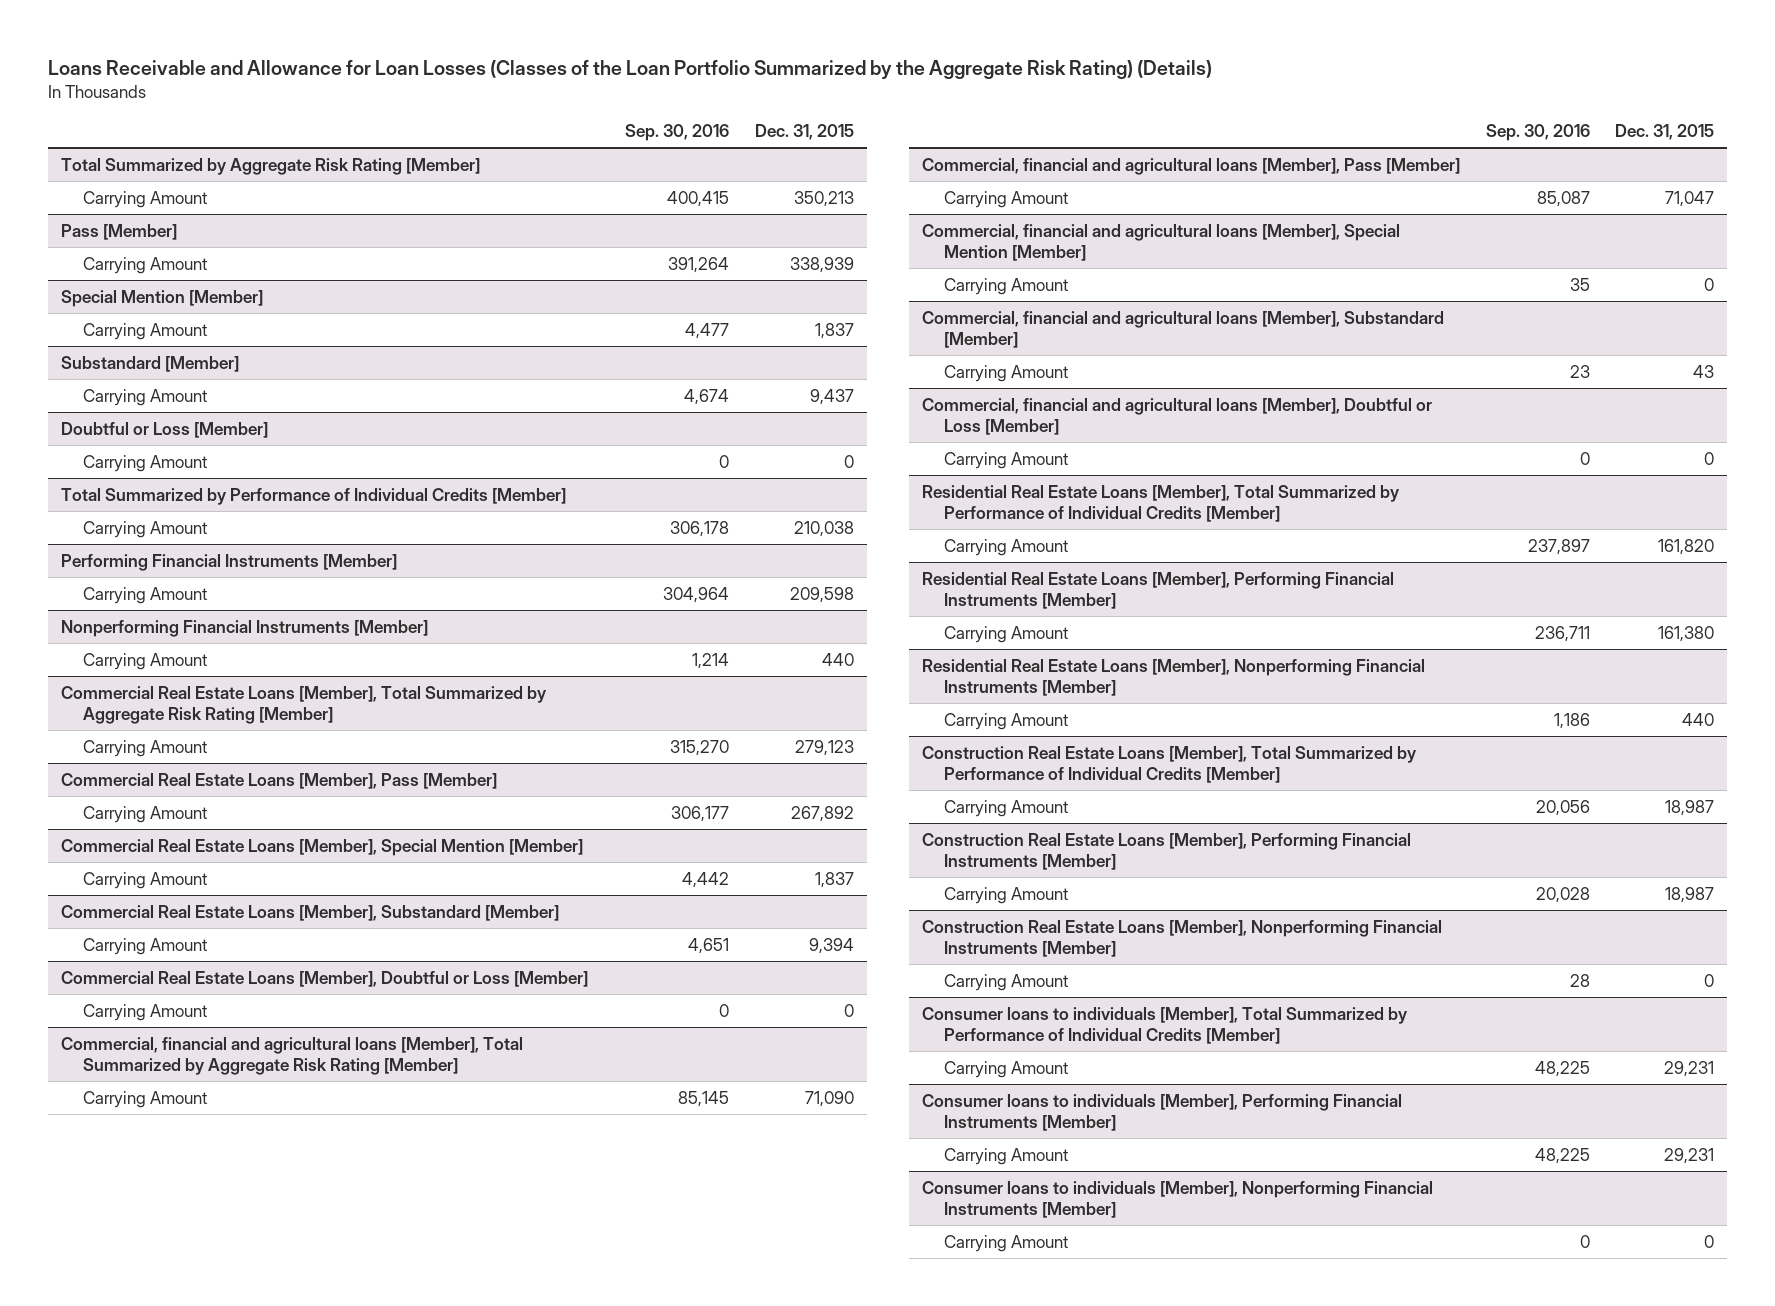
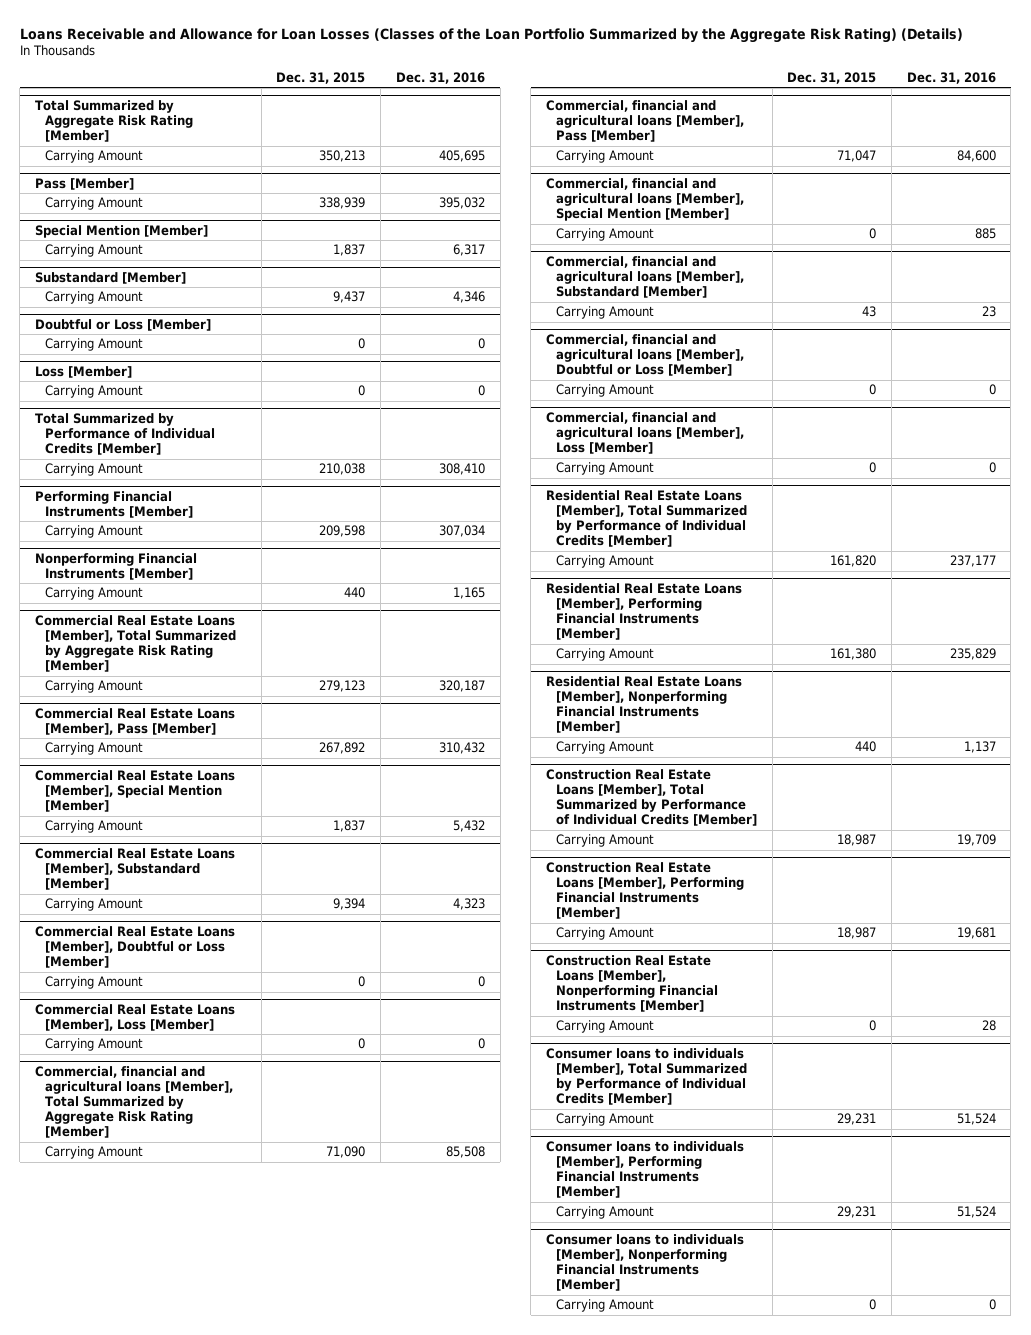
- | Sep. 30, 2016 | Dec. 31, 2015
+ | Dec. 31, 2015 | Dec. 31, 2016
+ Loss [Member]
+ Carrying Amount | 0 | 0
+ Commercial Real Estate Loans [Member], Loss [Member]
+ Carrying Amount | 0 | 0
+ Commercial, financial and agricultural loans [Member], Loss [Member]
+ Carrying Amount | 0 | 0

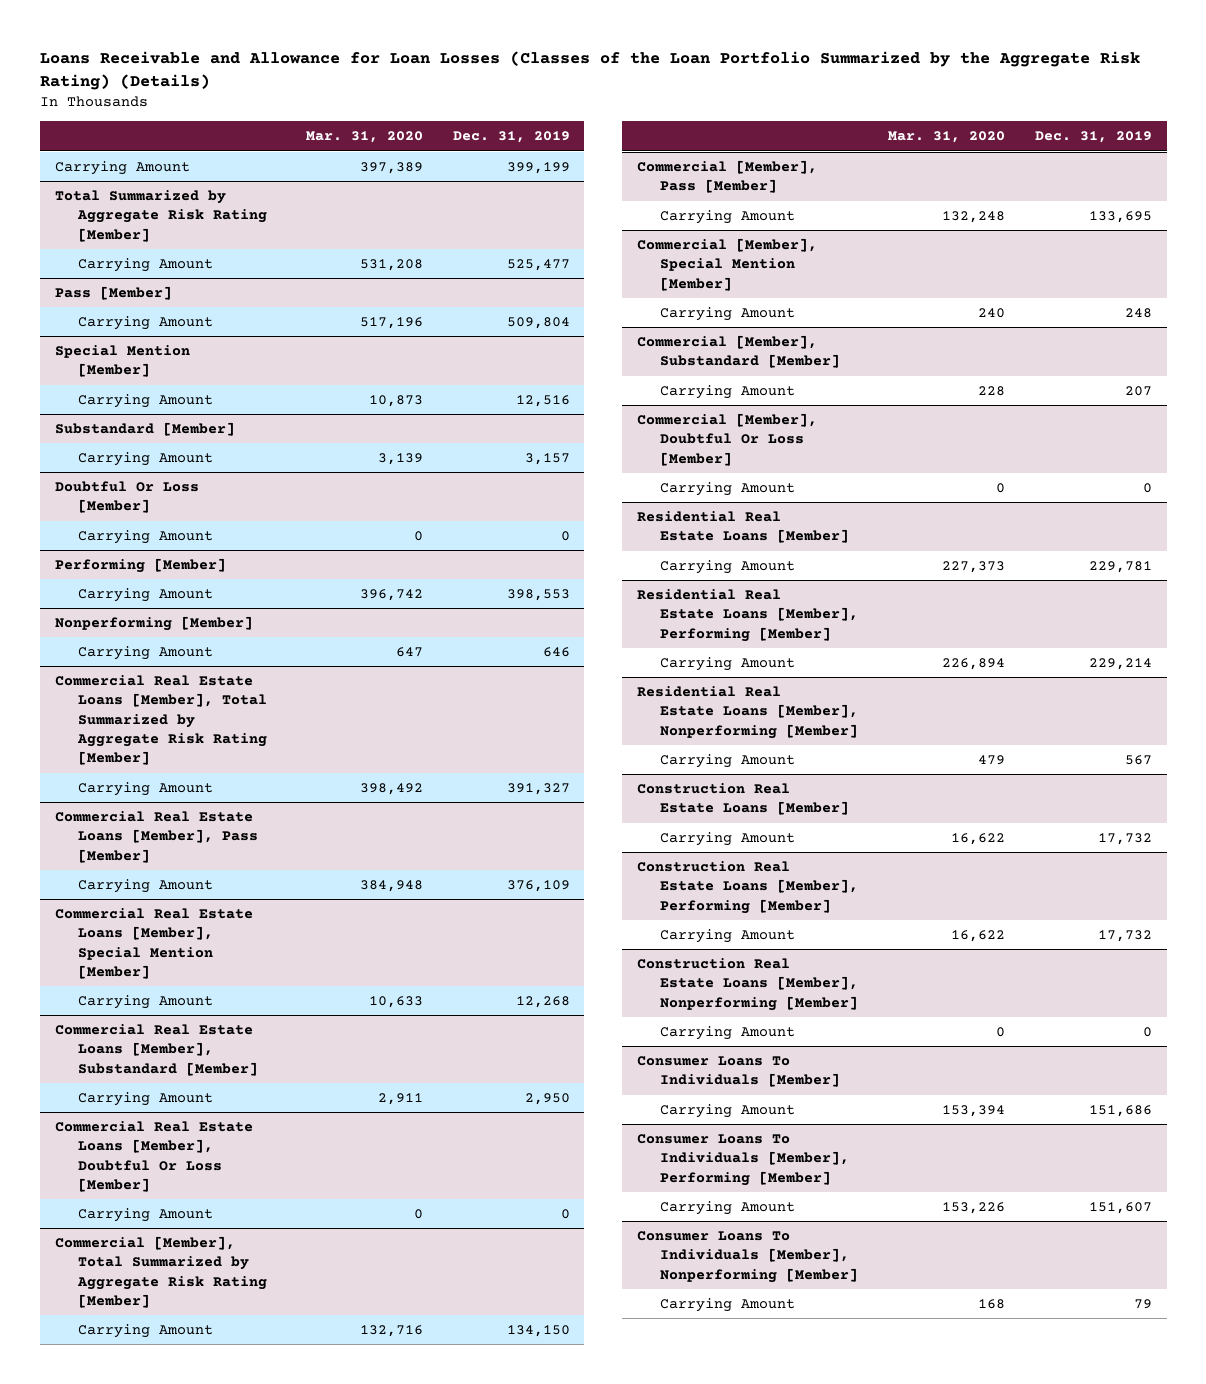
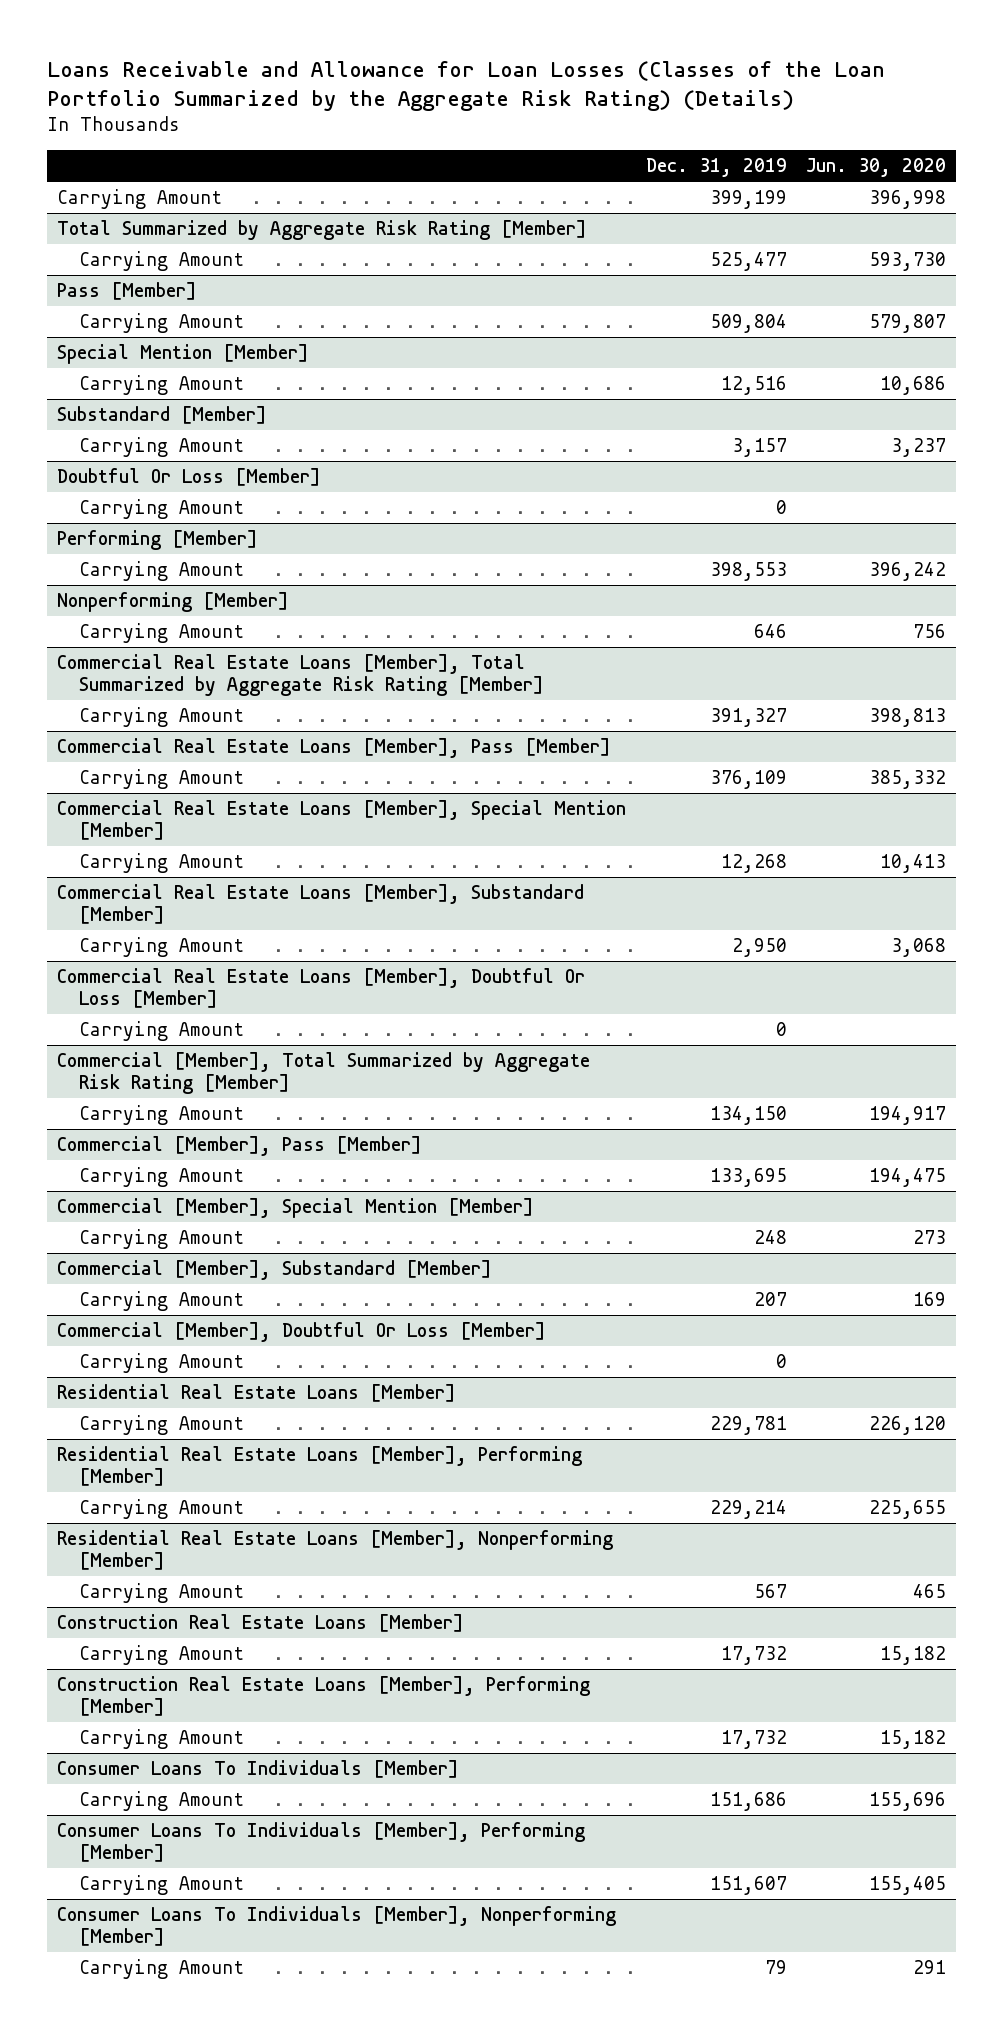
- | Mar. 31, 2020 | Dec. 31, 2019
+ | Dec. 31, 2019 | Jun. 30, 2020
- Construction Real Estate Loans [Member], Nonperforming [Member]
- Carrying Amount | 0 | 0

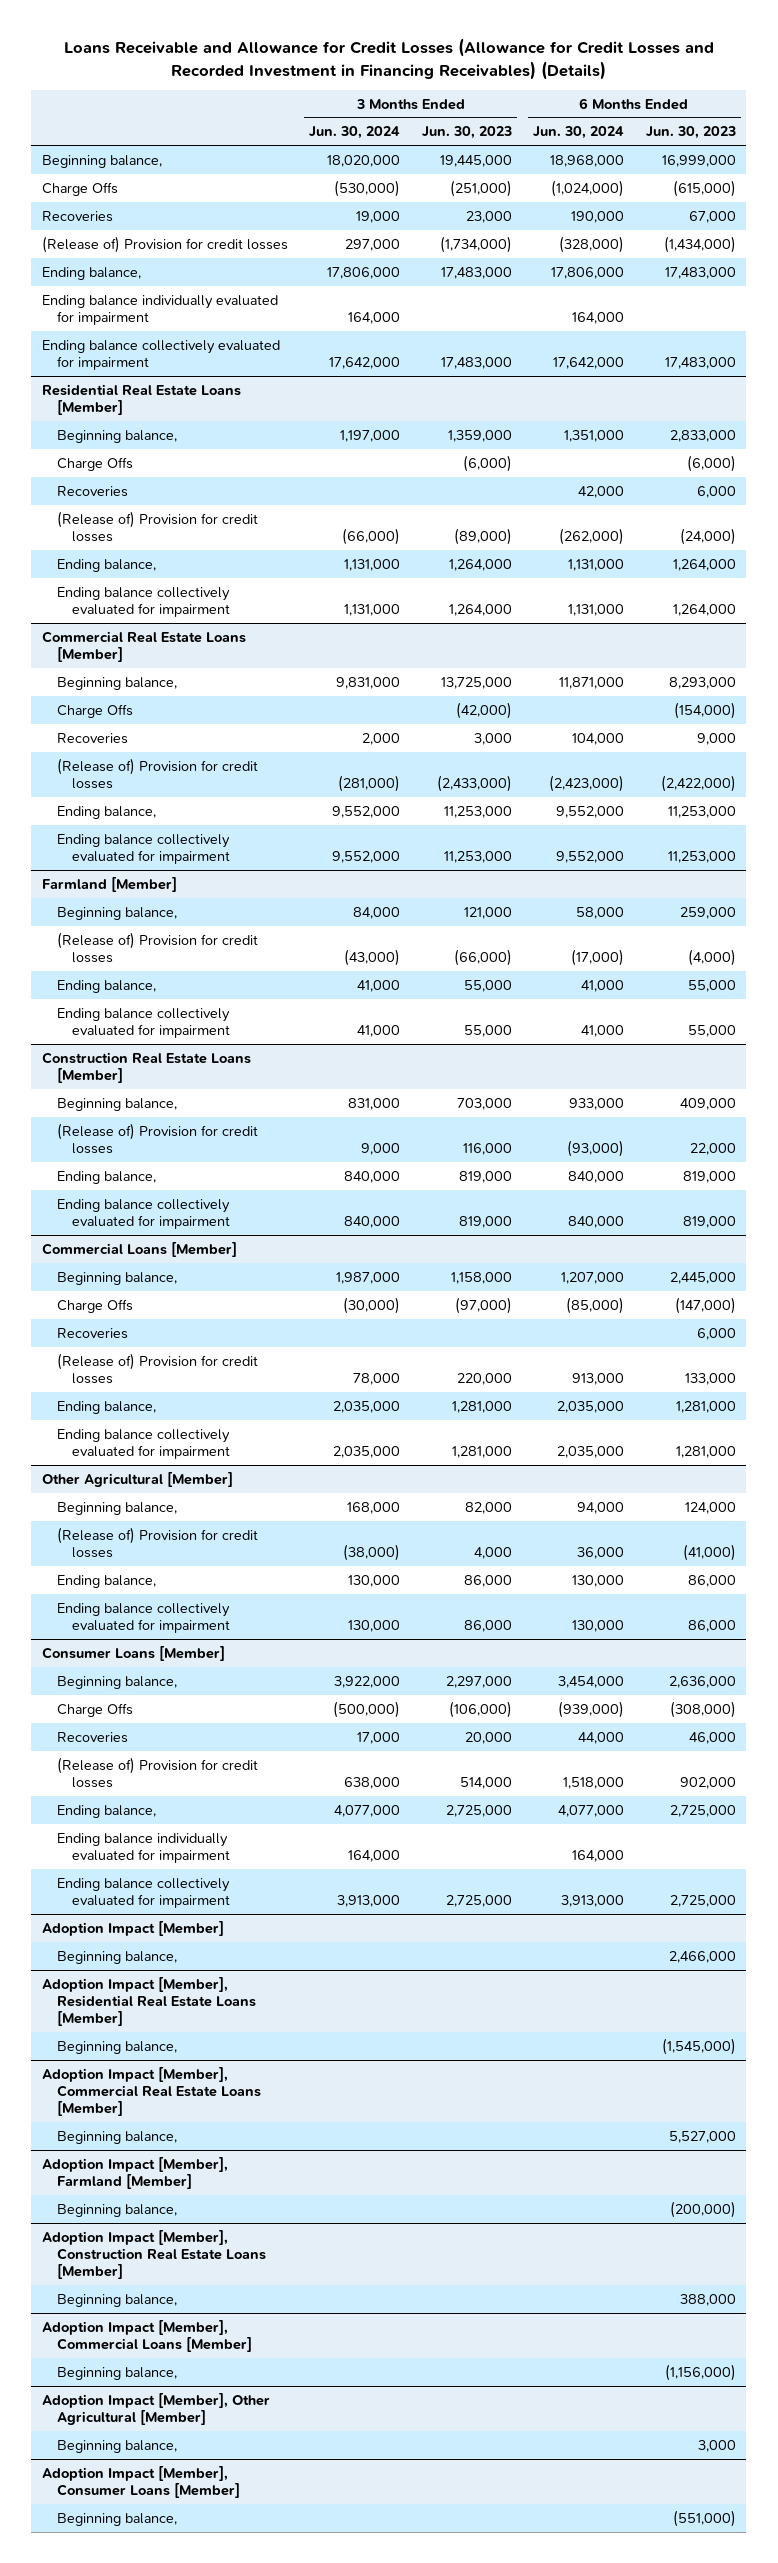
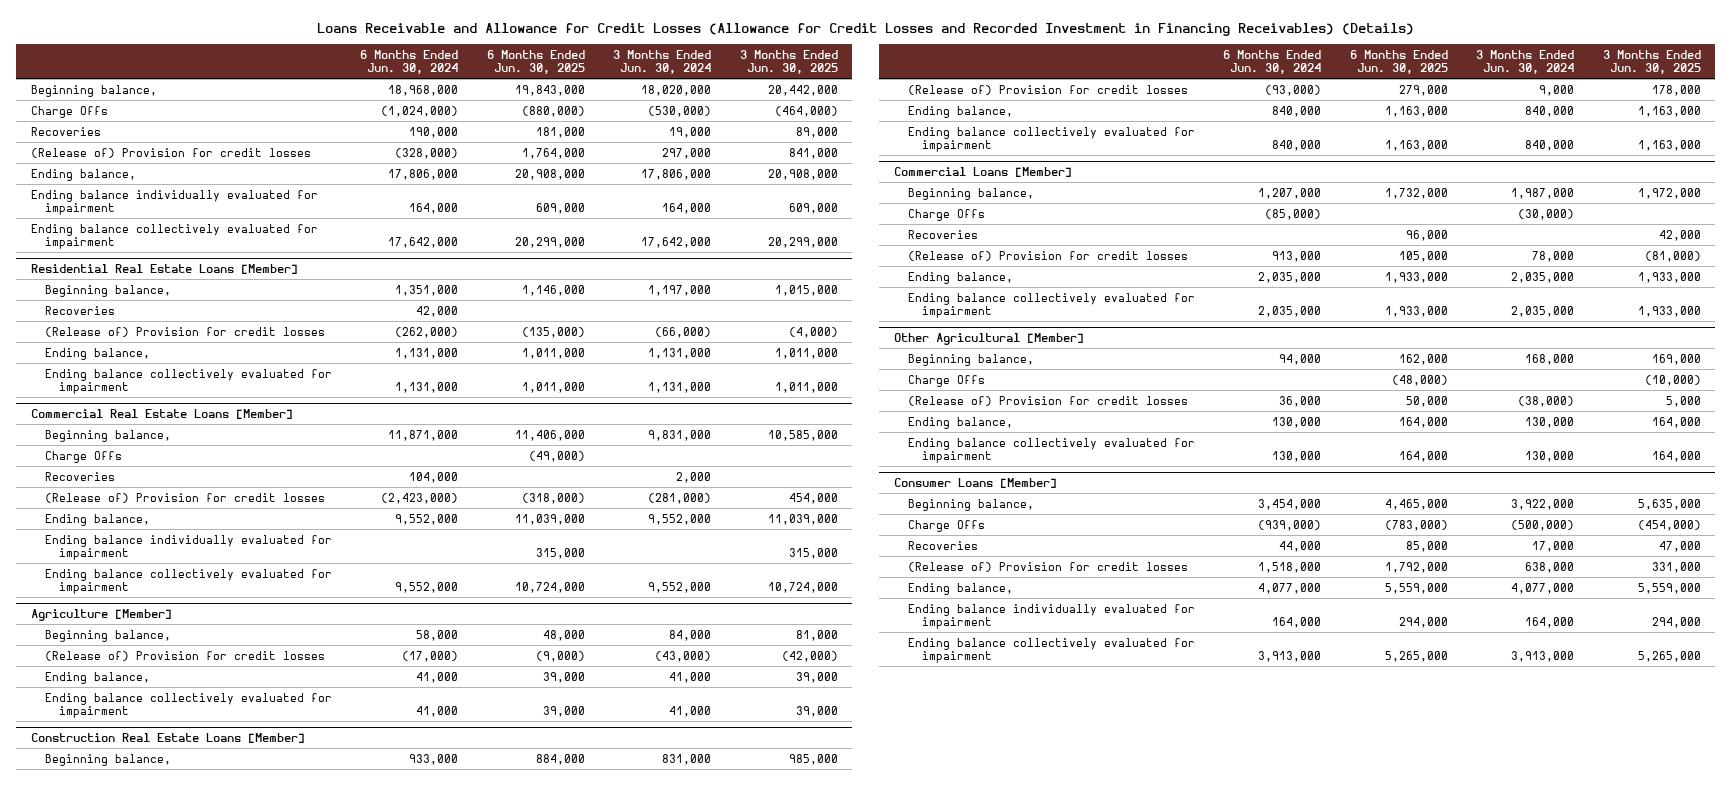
- | 3 Months Ended Jun. 30, 2024 | 3 Months Ended Jun. 30, 2023 | 6 Months Ended Jun. 30, 2024 | 6 Months Ended Jun. 30, 2023
+ | 6 Months Ended Jun. 30, 2024 | 6 Months Ended Jun. 30, 2025 | 3 Months Ended Jun. 30, 2024 | 3 Months Ended Jun. 30, 2025
@ Residential Real Estate Loans [Member]
- Charge Offs | | (6,000) | | (6,000)
@ Commercial Real Estate Loans [Member]
+ Ending balance individually evaluated for impairment | | 315,000 | | 315,000
- Farmland [Member]
+ Agriculture [Member]
@ Other Agricultural [Member]
+ Charge Offs | | (48,000) | | (10,000)
- Adoption Impact [Member]
- Beginning balance, | | | | 2,466,000
- Adoption Impact [Member], Residential Real Estate Loans [Member]
- Beginning balance, | | | | (1,545,000)
- Adoption Impact [Member], Commercial Real Estate Loans [Member]
- Beginning balance, | | | | 5,527,000
- Adoption Impact [Member], Farmland [Member]
- Beginning balance, | | | | (200,000)
- Adoption Impact [Member], Construction Real Estate Loans [Member]
- Beginning balance, | | | | 388,000
- Adoption Impact [Member], Commercial Loans [Member]
- Beginning balance, | | | | (1,156,000)
- Adoption Impact [Member], Other Agricultural [Member]
- Beginning balance, | | | | 3,000
- Adoption Impact [Member], Consumer Loans [Member]
- Beginning balance, | | | | (551,000)

